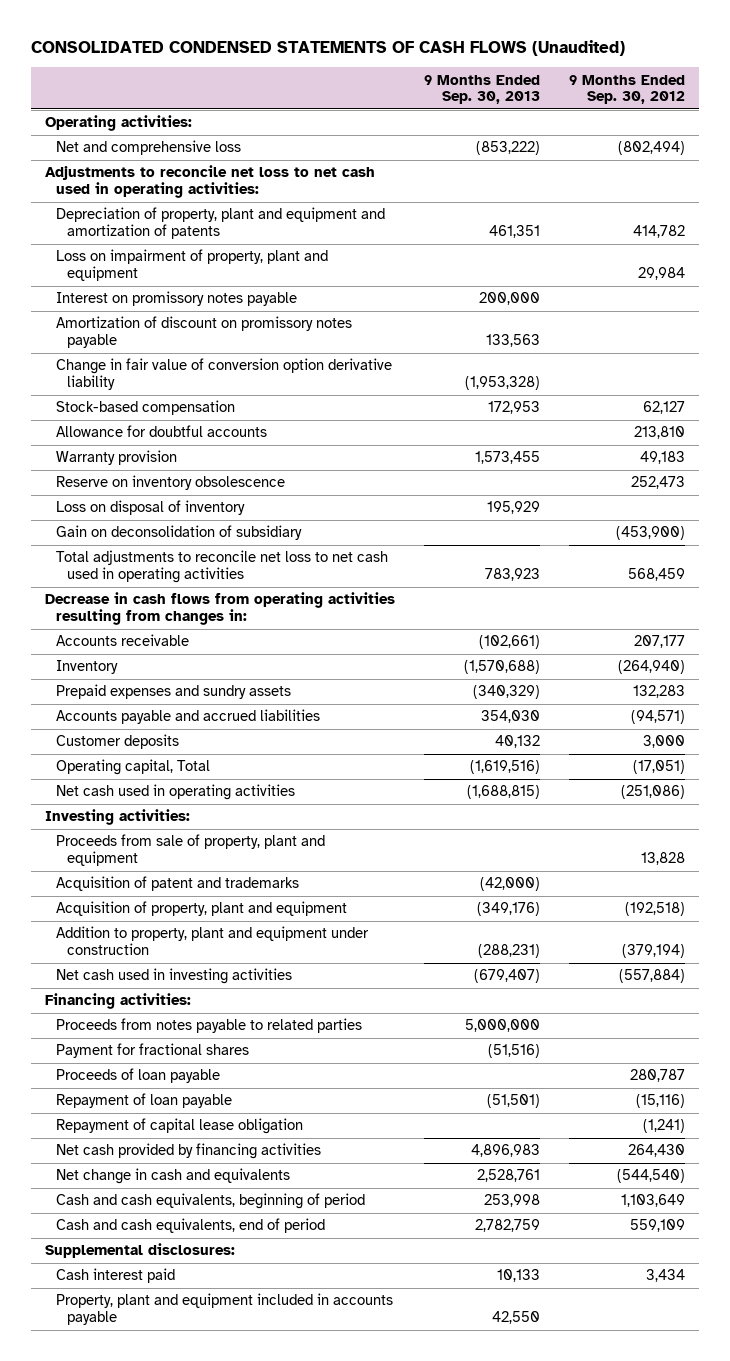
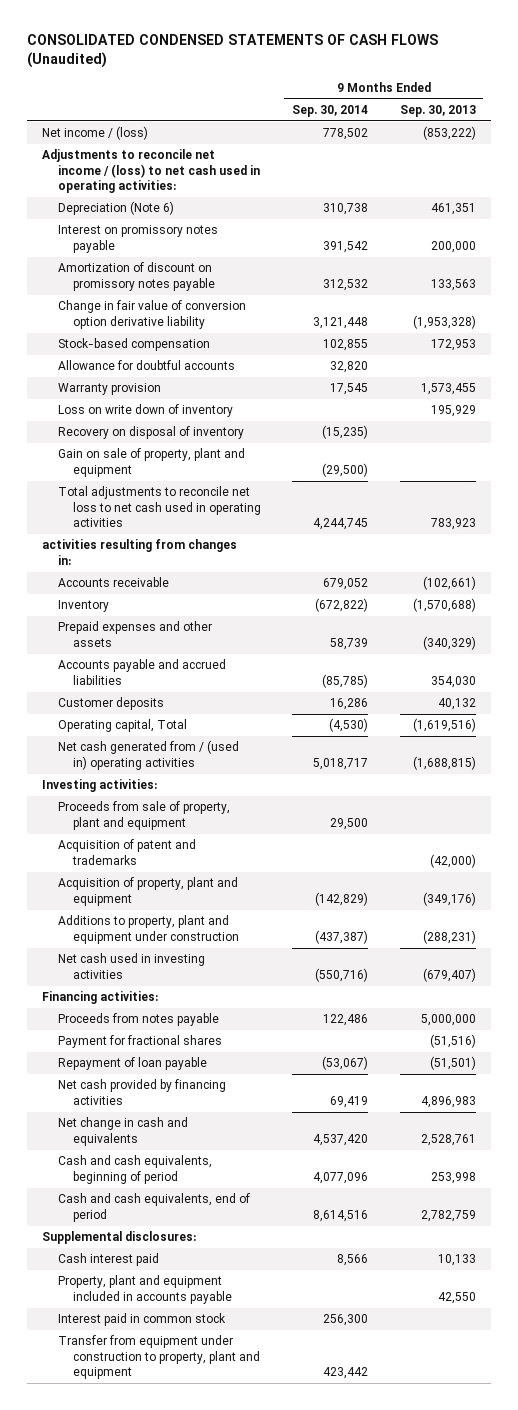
- | 9 Months Ended Sep. 30, 2013 | 9 Months Ended Sep. 30, 2012
+ | 9 Months Ended Sep. 30, 2014 | 9 Months Ended Sep. 30, 2013
- Operating activities:
- Net and comprehensive loss | (853,222) | (802,494)
- Adjustments to reconcile net loss to net cash used in operating activities:
- Depreciation of property, plant and equipment and amortization of patents | 461,351 | 414,782
- Loss on impairment of property, plant and equipment | | 29,984
+ Net income / (loss) | 778,502 | (853,222)
+ Adjustments to reconcile net income / (loss) to net cash used in operating activities:
+ Depreciation (Note 6) | 310,738 | 461,351
- Reserve on inventory obsolescence | | 252,473
- Loss on disposal of inventory | 195,929 |
- Gain on deconsolidation of subsidiary | | (453,900)
+ Loss on write down of inventory | | 195,929
+ Recovery on disposal of inventory | (15,235) |
+ Gain on sale of property, plant and equipment | (29,500) |
- Decrease in cash flows from operating activities resulting from changes in:
+ activities resulting from changes in:
- Prepaid expenses and sundry assets | (340,329) | 132,283
+ Prepaid expenses and other assets | 58,739 | (340,329)
- Net cash used in operating activities | (1,688,815) | (251,086)
+ Net cash generated from / (used in) operating activities | 5,018,717 | (1,688,815)
- Addition to property, plant and equipment under construction | (288,231) | (379,194)
+ Additions to property, plant and equipment under construction | (437,387) | (288,231)
- Proceeds from notes payable to related parties | 5,000,000 |
+ Proceeds from notes payable | 122,486 | 5,000,000
- Proceeds of loan payable | | 280,787
- Repayment of capital lease obligation | | (1,241)
+ Interest paid in common stock | 256,300 |
+ Transfer from equipment under construction to property, plant and equipment | 423,442 |

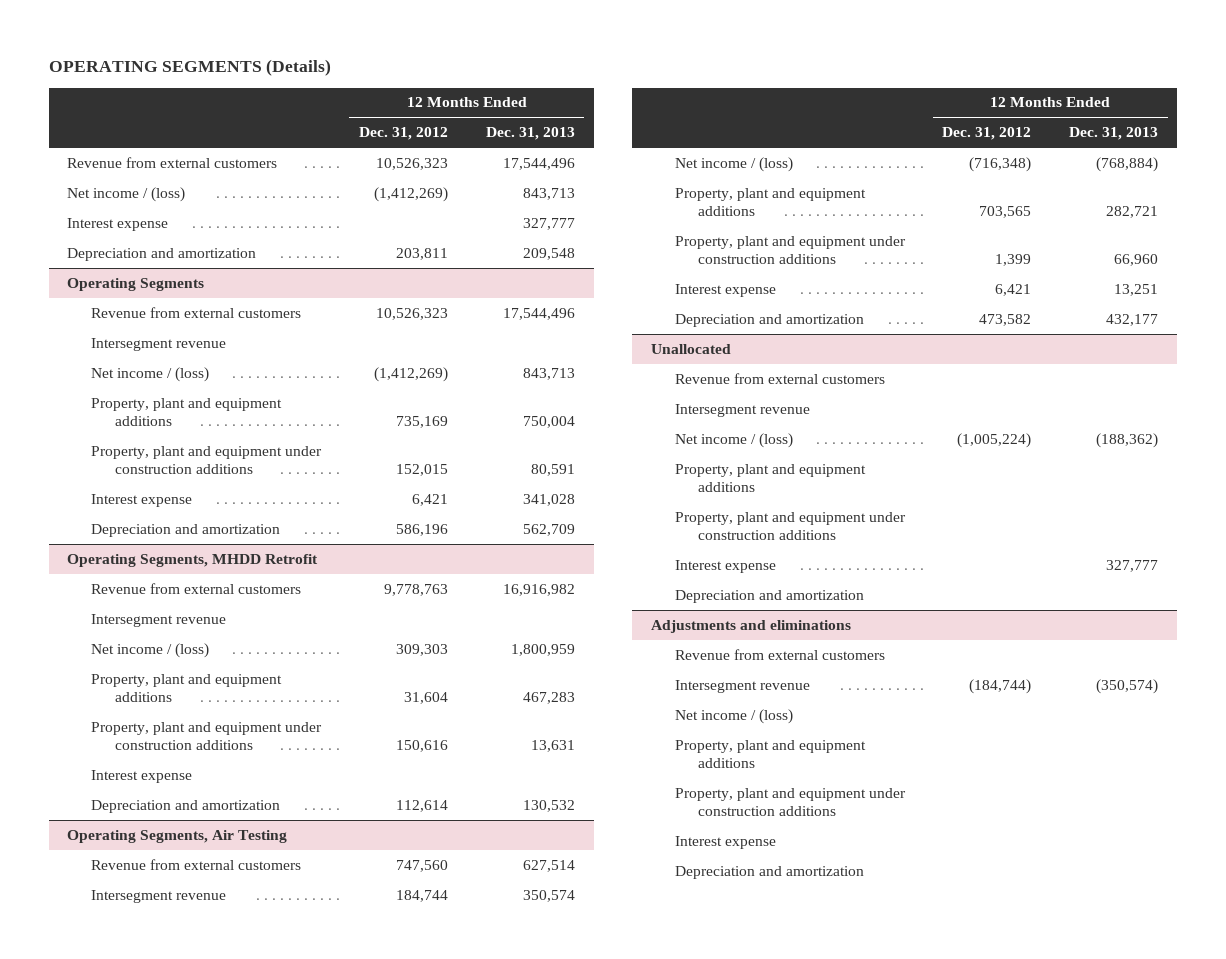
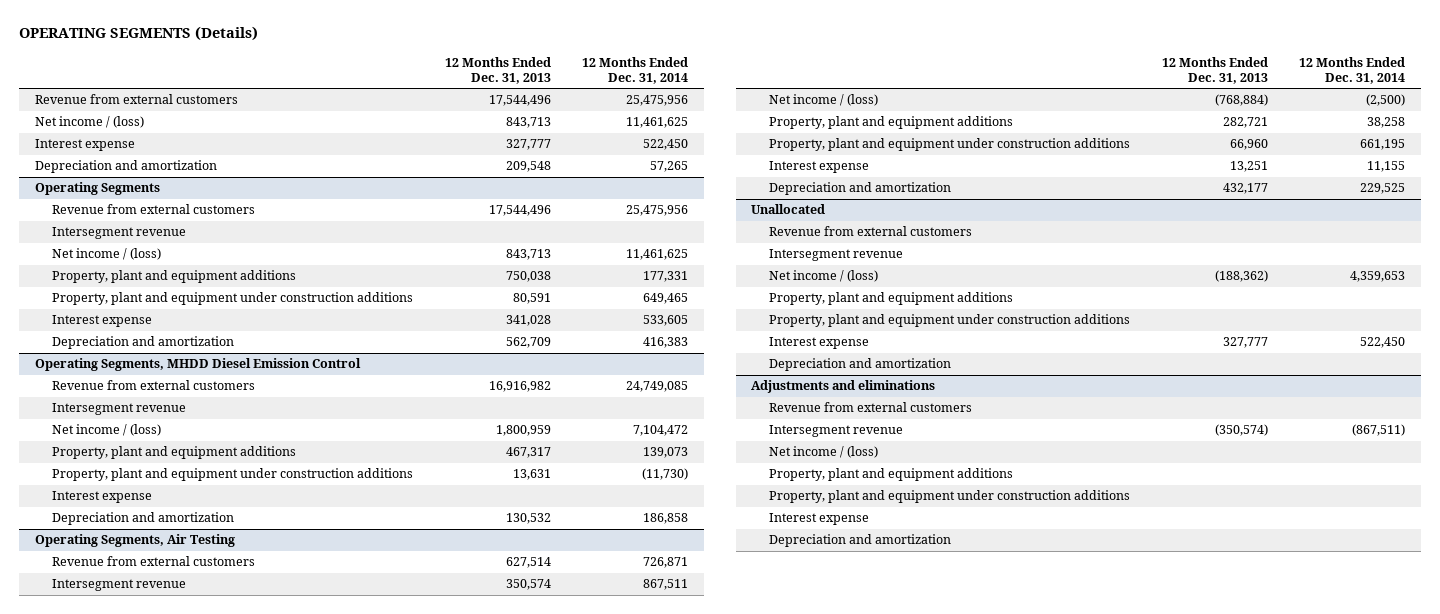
- | 12 Months Ended Dec. 31, 2012 | 12 Months Ended Dec. 31, 2013
+ | 12 Months Ended Dec. 31, 2013 | 12 Months Ended Dec. 31, 2014
@ Operating Segments
- Property, plant and equipment additions | 735,169 | 750,004
+ Property, plant and equipment additions | 750,038 | 177,331
- Operating Segments, MHDD Retrofit
+ Operating Segments, MHDD Diesel Emission Control
- Property, plant and equipment additions | 31,604 | 467,283
+ Property, plant and equipment additions | 467,317 | 139,073

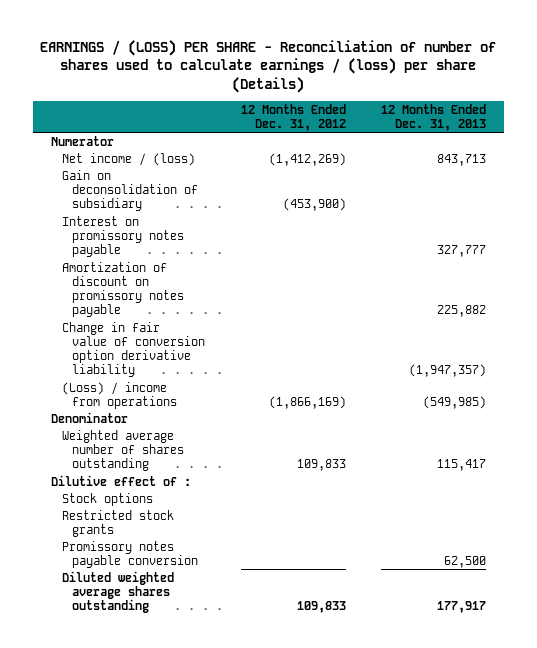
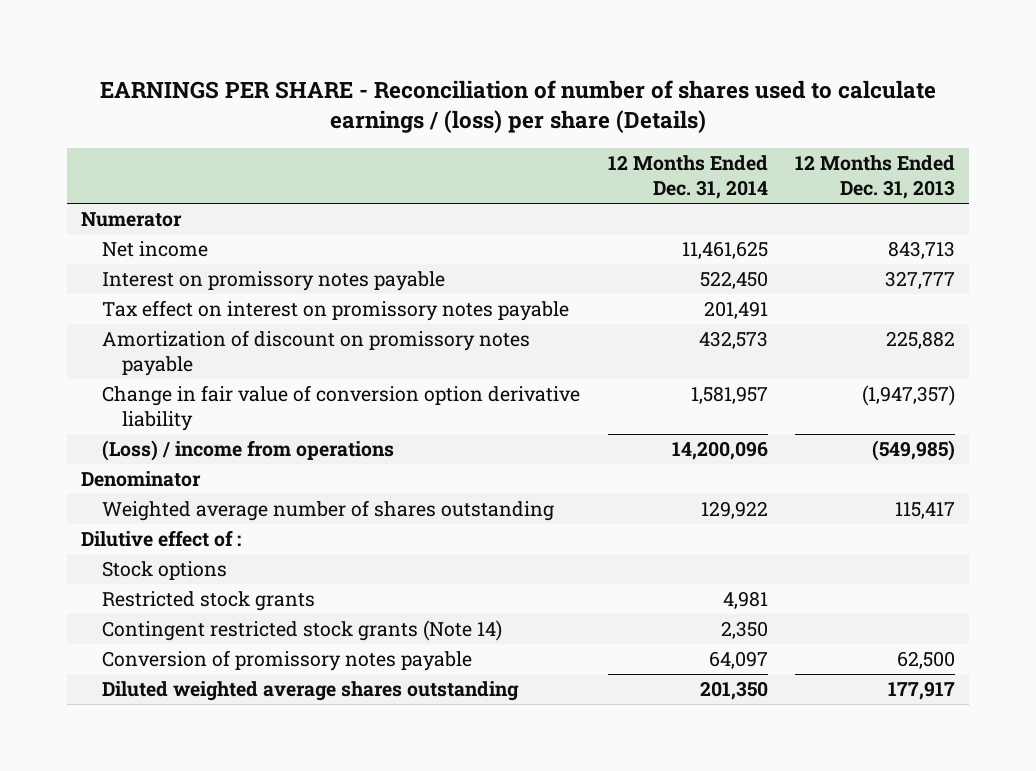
- EARNINGS / (LOSS) PER SHARE - Reconciliation of number of shares used to calculate earnings / (loss) per share (Details)
+ EARNINGS PER SHARE - Reconciliation of number of shares used to calculate earnings / (loss) per share (Details)
- | 12 Months Ended Dec. 31, 2012 | 12 Months Ended Dec. 31, 2013
+ | 12 Months Ended Dec. 31, 2014 | 12 Months Ended Dec. 31, 2013
- Net income / (loss) | (1,412,269) | 843,713
- Gain on deconsolidation of subsidiary | (453,900) |
+ Net income | 11,461,625 | 843,713
+ Tax effect on interest on promissory notes payable | 201,491 |
- Promissory notes payable conversion | | 62,500
+ Contingent restricted stock grants (Note 14) | 2,350 |
+ Conversion of promissory notes payable | 64,097 | 62,500

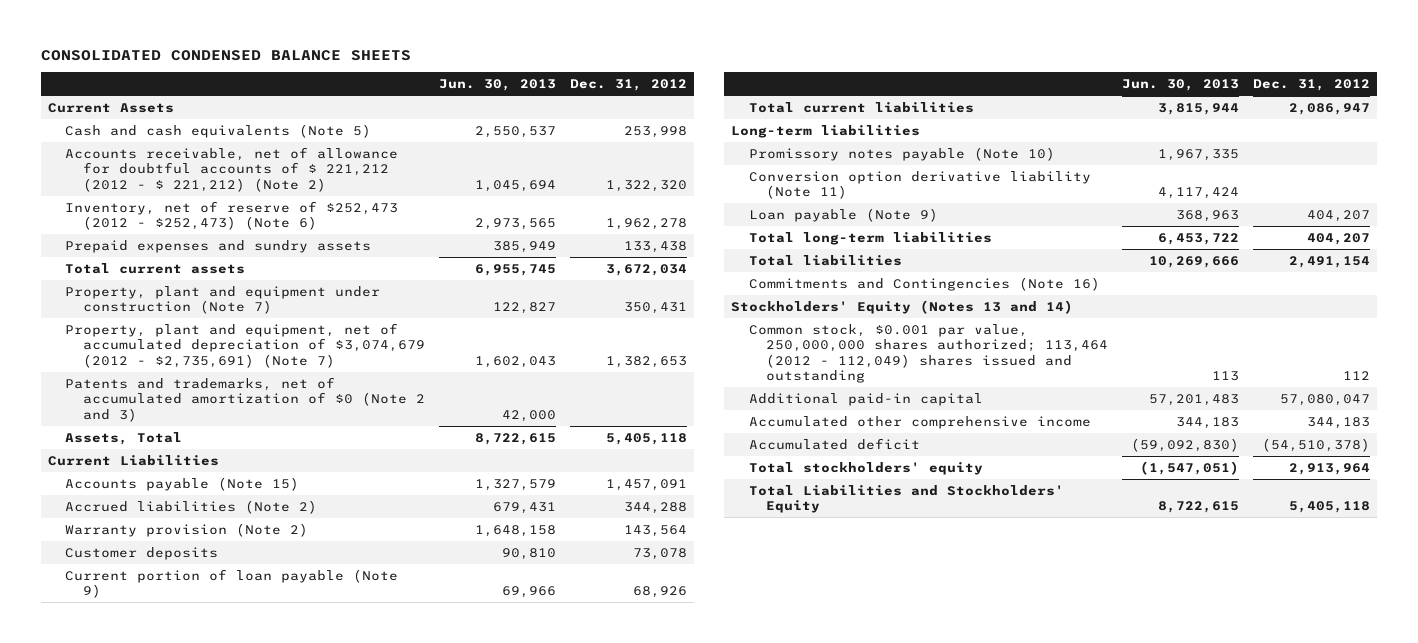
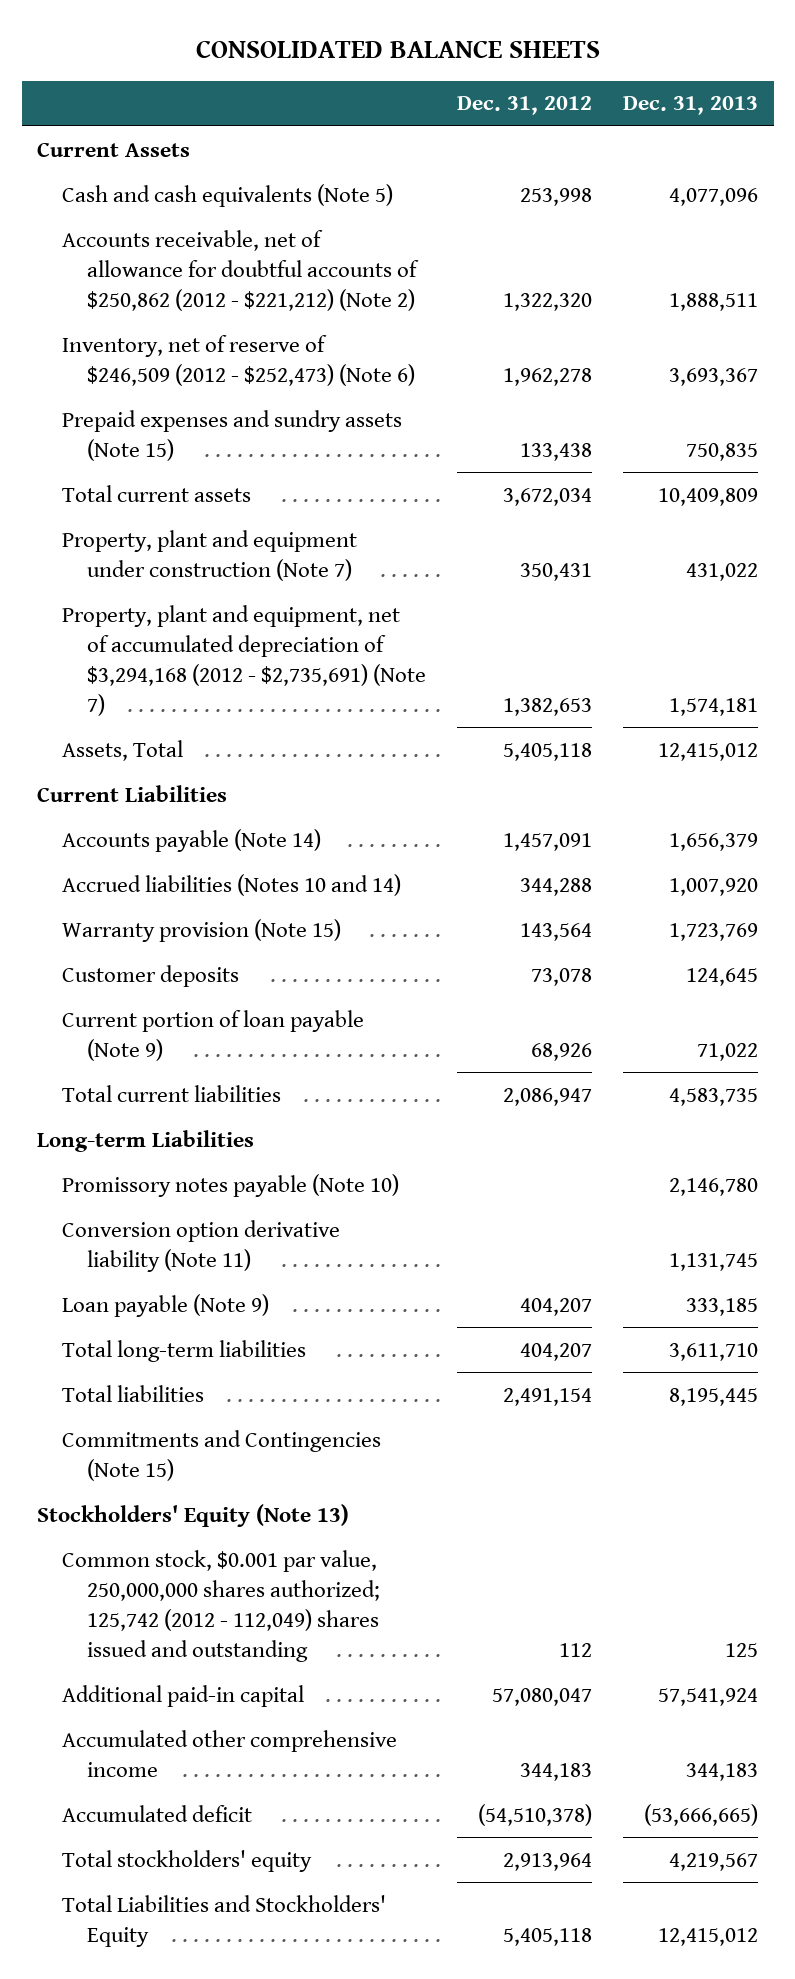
- CONSOLIDATED CONDENSED BALANCE SHEETS
+ CONSOLIDATED BALANCE SHEETS
- | Jun. 30, 2013 | Dec. 31, 2012
+ | Dec. 31, 2012 | Dec. 31, 2013
- Accounts receivable, net of allowance for doubtful accounts of $ 221,212 (2012 - $ 221,212) (Note 2) | 1,045,694 | 1,322,320
- Inventory, net of reserve of $252,473 (2012 - $252,473) (Note 6) | 2,973,565 | 1,962,278
- Prepaid expenses and sundry assets | 385,949 | 133,438
+ Accounts receivable, net of allowance for doubtful accounts of $250,862 (2012 - $221,212) (Note 2) | 1,322,320 | 1,888,511
+ Inventory, net of reserve of $246,509 (2012 - $252,473) (Note 6) | 1,962,278 | 3,693,367
+ Prepaid expenses and sundry assets (Note 15) | 133,438 | 750,835
- Property, plant and equipment, net of accumulated depreciation of $3,074,679 (2012 - $2,735,691) (Note 7) | 1,602,043 | 1,382,653
- Patents and trademarks, net of accumulated amortization of $0 (Note 2 and 3) | 42,000 |
+ Property, plant and equipment, net of accumulated depreciation of $3,294,168 (2012 - $2,735,691) (Note 7) | 1,382,653 | 1,574,181
- Accounts payable (Note 15) | 1,327,579 | 1,457,091
- Accrued liabilities (Note 2) | 679,431 | 344,288
- Warranty provision (Note 2) | 1,648,158 | 143,564
+ Accounts payable (Note 14) | 1,457,091 | 1,656,379
+ Accrued liabilities (Notes 10 and 14) | 344,288 | 1,007,920
+ Warranty provision (Note 15) | 143,564 | 1,723,769
- Long-term liabilities
+ Long-term Liabilities
- Commitments and Contingencies (Note 16)
- Stockholders' Equity (Notes 13 and 14)
- Common stock, $0.001 par value, 250,000,000 shares authorized; 113,464 (2012 - 112,049) shares issued and outstanding | 113 | 112
+ Commitments and Contingencies (Note 15)
+ Stockholders' Equity (Note 13)
+ Common stock, $0.001 par value, 250,000,000 shares authorized; 125,742 (2012 - 112,049) shares issued and outstanding | 112 | 125

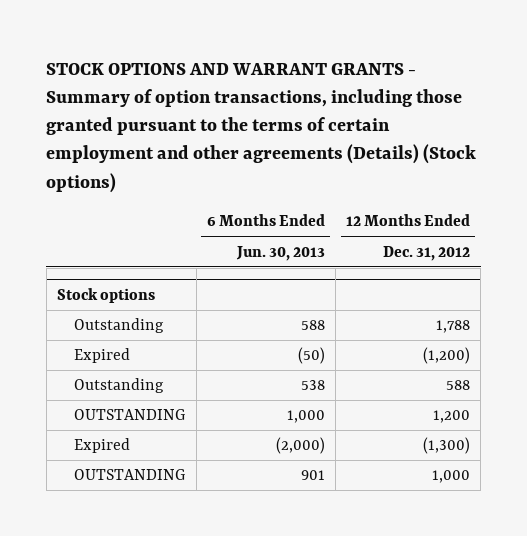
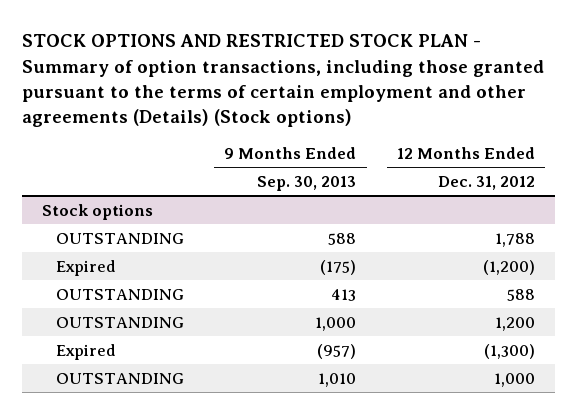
- STOCK OPTIONS AND WARRANT GRANTS - Summary of option transactions, including those granted pursuant to the terms of certain employment and other agreements (Details) (Stock options)
+ STOCK OPTIONS AND RESTRICTED STOCK PLAN - Summary of option transactions, including those granted pursuant to the terms of certain employment and other agreements (Details) (Stock options)
- | 6 Months Ended Jun. 30, 2013 | 12 Months Ended Dec. 31, 2012
+ | 9 Months Ended Sep. 30, 2013 | 12 Months Ended Dec. 31, 2012
@ Stock options
- Outstanding | 588 | 1,788
+ OUTSTANDING | 588 | 1,788
- Outstanding | 538 | 588
+ OUTSTANDING | 413 | 588

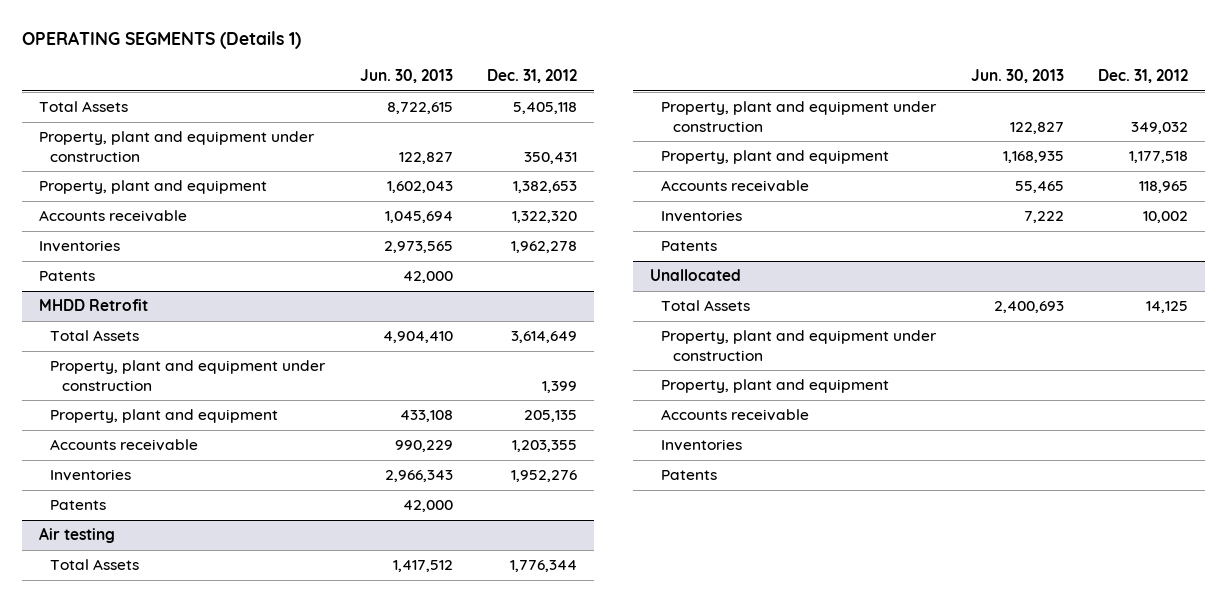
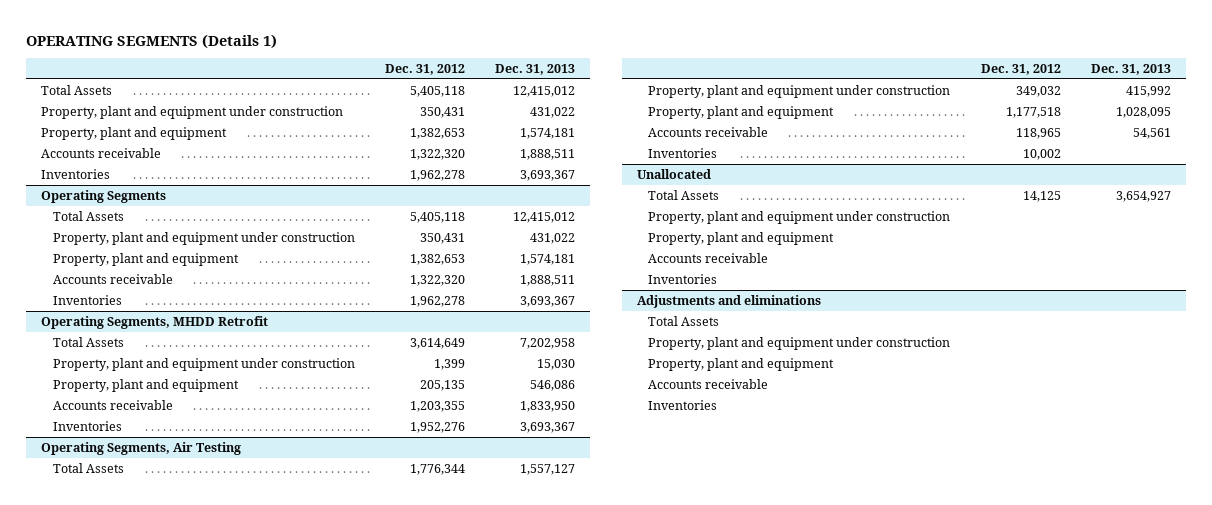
- | Jun. 30, 2013 | Dec. 31, 2012
+ | Dec. 31, 2012 | Dec. 31, 2013
- Patents | 42,000 |
- MHDD Retrofit
+ Operating Segments
+ Total Assets | 5,405,118 | 12,415,012
+ Property, plant and equipment under construction | 350,431 | 431,022
+ Property, plant and equipment | 1,382,653 | 1,574,181
+ Accounts receivable | 1,322,320 | 1,888,511
+ Inventories | 1,962,278 | 3,693,367
+ Operating Segments, MHDD Retrofit
- Patents | 42,000 |
- Air testing
+ Operating Segments, Air Testing
- Patents
@ Unallocated
- Patents
+ Adjustments and eliminations
+ Total Assets
+ Property, plant and equipment under construction
+ Property, plant and equipment
+ Accounts receivable
+ Inventories

